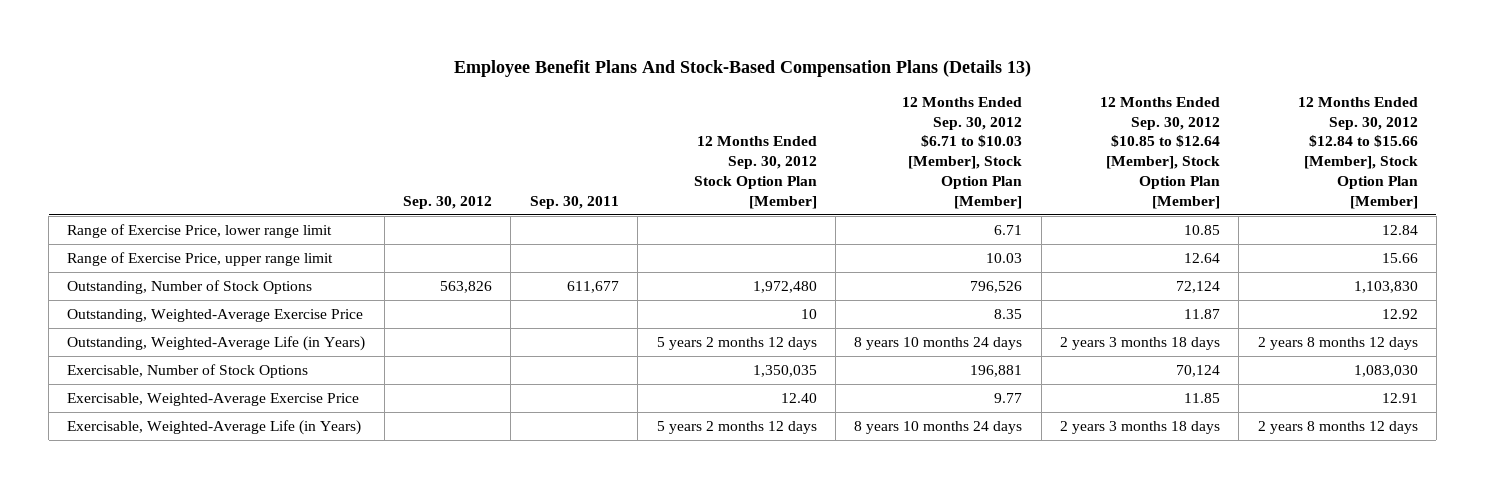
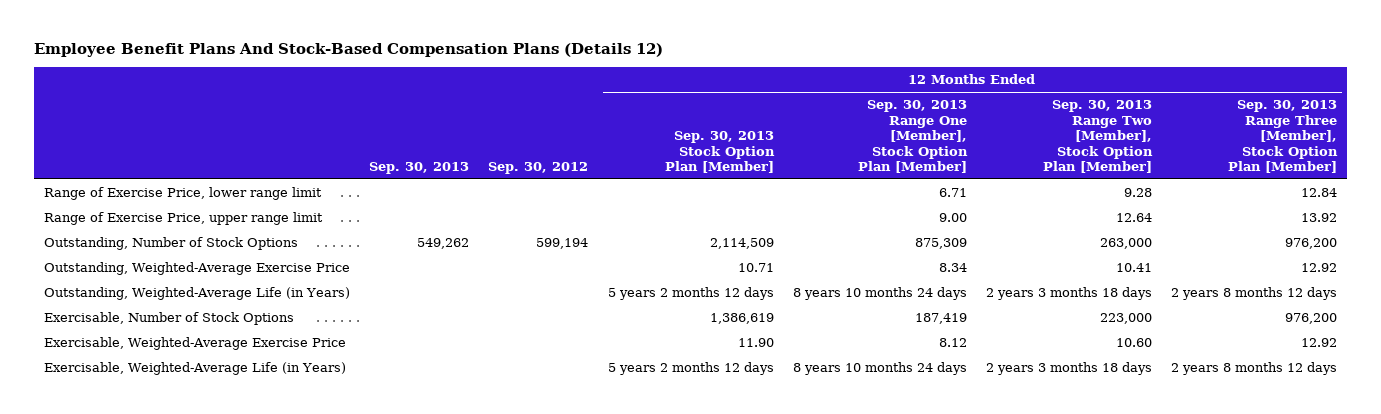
- Employee Benefit Plans And Stock-Based Compensation Plans (Details 13)
+ Employee Benefit Plans And Stock-Based Compensation Plans (Details 12)
- | Sep. 30, 2012 | Sep. 30, 2011 | 12 Months Ended Sep. 30, 2012 Stock Option Plan [Member] | 12 Months Ended Sep. 30, 2012 $6.71 to $10.03 [Member], Stock Option Plan [Member] | 12 Months Ended Sep. 30, 2012 $10.85 to $12.64 [Member], Stock Option Plan [Member] | 12 Months Ended Sep. 30, 2012 $12.84 to $15.66 [Member], Stock Option Plan [Member]
+ | Sep. 30, 2013 | Sep. 30, 2012 | 12 Months Ended Sep. 30, 2013 Stock Option Plan [Member] | 12 Months Ended Sep. 30, 2013 Range One [Member], Stock Option Plan [Member] | 12 Months Ended Sep. 30, 2013 Range Two [Member], Stock Option Plan [Member] | 12 Months Ended Sep. 30, 2013 Range Three [Member], Stock Option Plan [Member]
- Outstanding, Number of Stock Options | 563,826 | 611,677 | 1,972,480 | 796,526 | 72,124 | 1,103,830
+ Outstanding, Number of Stock Options | 549,262 | 599,194 | 2,114,509 | 875,309 | 263,000 | 976,200

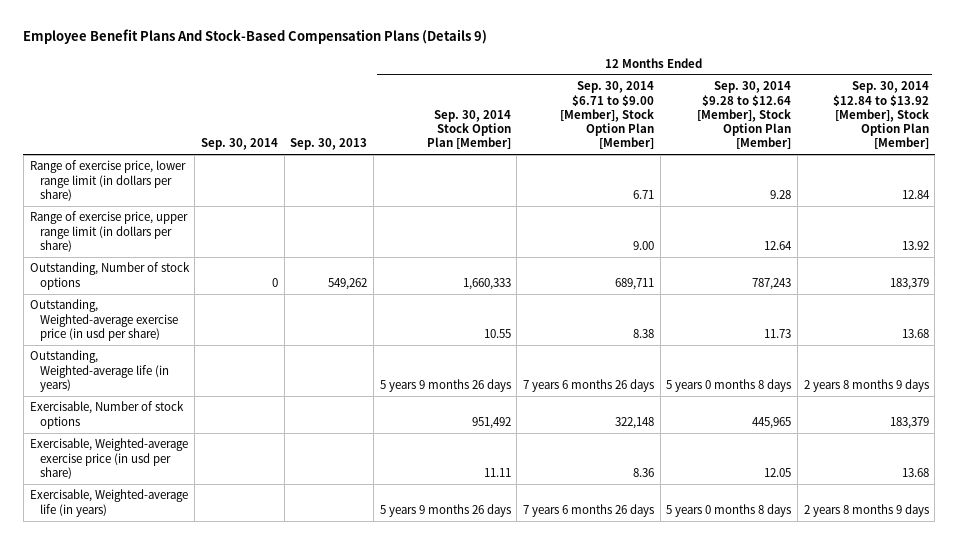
- Employee Benefit Plans And Stock-Based Compensation Plans (Details 12)
+ Employee Benefit Plans And Stock-Based Compensation Plans (Details 9)
- | Sep. 30, 2013 | Sep. 30, 2012 | 12 Months Ended Sep. 30, 2013 Stock Option Plan [Member] | 12 Months Ended Sep. 30, 2013 Range One [Member], Stock Option Plan [Member] | 12 Months Ended Sep. 30, 2013 Range Two [Member], Stock Option Plan [Member] | 12 Months Ended Sep. 30, 2013 Range Three [Member], Stock Option Plan [Member]
+ | Sep. 30, 2014 | Sep. 30, 2013 | 12 Months Ended Sep. 30, 2014 Stock Option Plan [Member] | 12 Months Ended Sep. 30, 2014 $6.71 to $9.00 [Member], Stock Option Plan [Member] | 12 Months Ended Sep. 30, 2014 $9.28 to $12.64 [Member], Stock Option Plan [Member] | 12 Months Ended Sep. 30, 2014 $12.84 to $13.92 [Member], Stock Option Plan [Member]
- Range of Exercise Price, lower range limit | | | | 6.71 | 9.28 | 12.84
- Range of Exercise Price, upper range limit | | | | 9.00 | 12.64 | 13.92
- Outstanding, Number of Stock Options | 549,262 | 599,194 | 2,114,509 | 875,309 | 263,000 | 976,200
- Outstanding, Weighted-Average Exercise Price | | | 10.71 | 8.34 | 10.41 | 12.92
- Outstanding, Weighted-Average Life (in Years) | | | 5 years 2 months 12 days | 8 years 10 months 24 days | 2 years 3 months 18 days | 2 years 8 months 12 days
- Exercisable, Number of Stock Options | | | 1,386,619 | 187,419 | 223,000 | 976,200
- Exercisable, Weighted-Average Exercise Price | | | 11.90 | 8.12 | 10.60 | 12.92
- Exercisable, Weighted-Average Life (in Years) | | | 5 years 2 months 12 days | 8 years 10 months 24 days | 2 years 3 months 18 days | 2 years 8 months 12 days
+ Range of exercise price, lower range limit (in dollars per share) | | | | 6.71 | 9.28 | 12.84
+ Range of exercise price, upper range limit (in dollars per share) | | | | 9.00 | 12.64 | 13.92
+ Outstanding, Number of stock options | 0 | 549,262 | 1,660,333 | 689,711 | 787,243 | 183,379
+ Outstanding, Weighted-average exercise price (in usd per share) | | | 10.55 | 8.38 | 11.73 | 13.68
+ Outstanding, Weighted-average life (in years) | | | 5 years 9 months 26 days | 7 years 6 months 26 days | 5 years 0 months 8 days | 2 years 8 months 9 days
+ Exercisable, Number of stock options | | | 951,492 | 322,148 | 445,965 | 183,379
+ Exercisable, Weighted-average exercise price (in usd per share) | | | 11.11 | 8.36 | 12.05 | 13.68
+ Exercisable, Weighted-average life (in years) | | | 5 years 9 months 26 days | 7 years 6 months 26 days | 5 years 0 months 8 days | 2 years 8 months 9 days

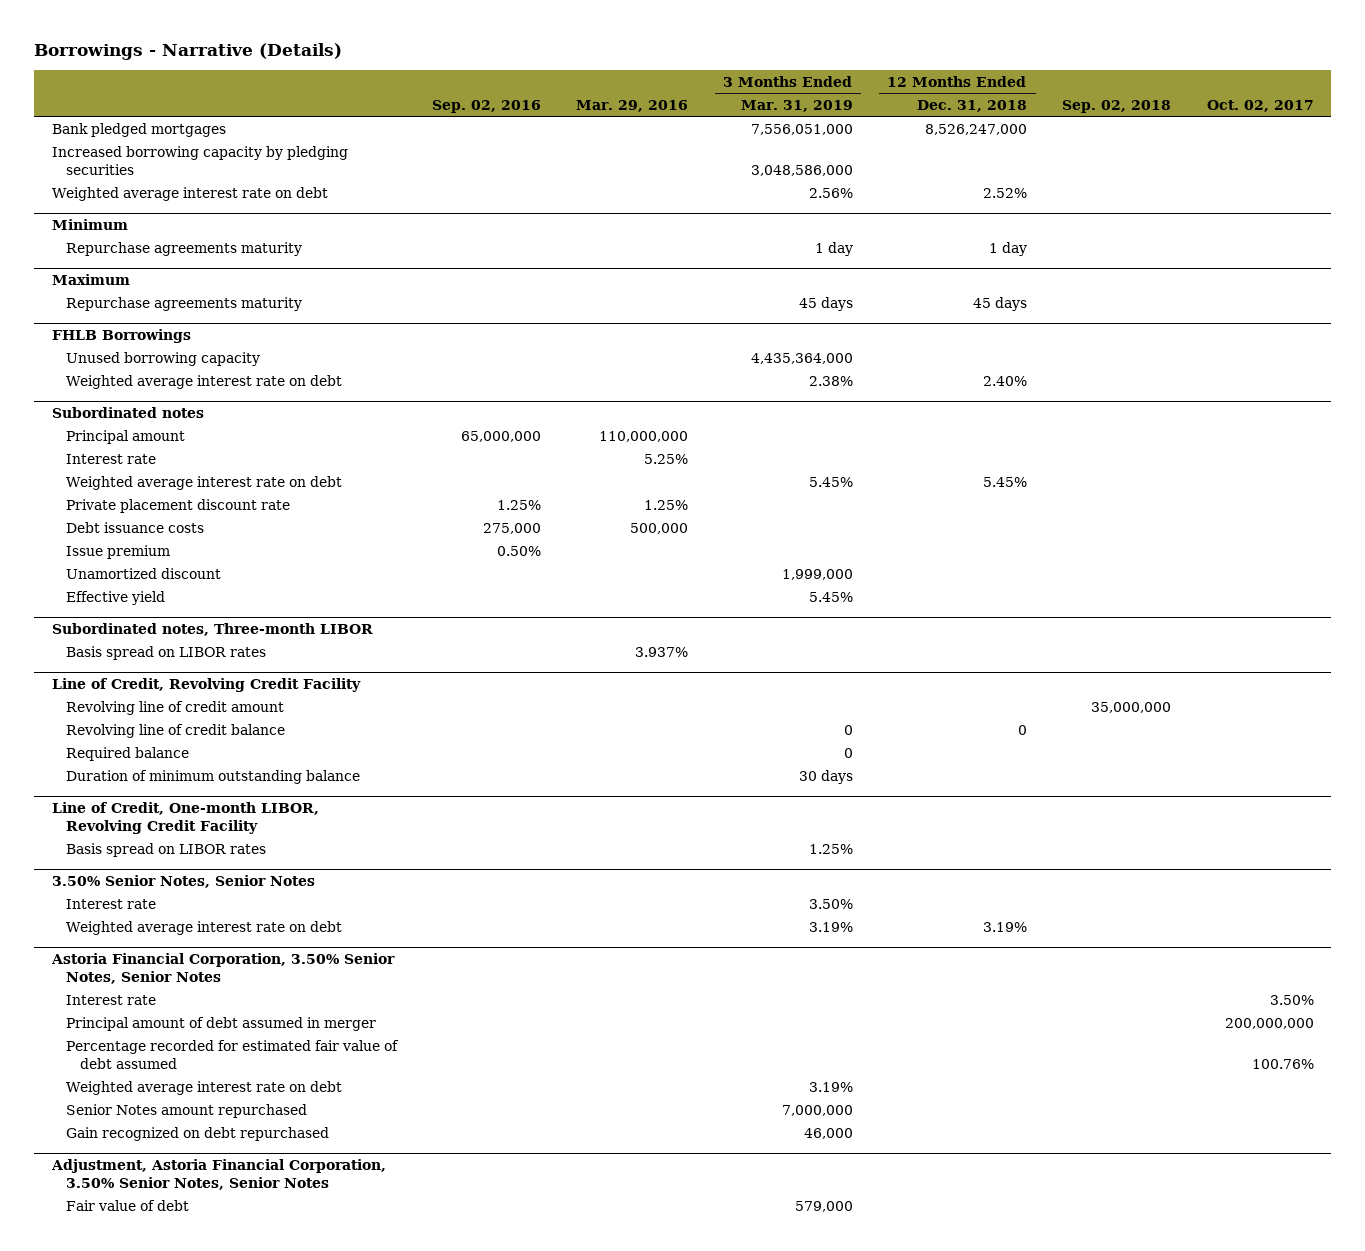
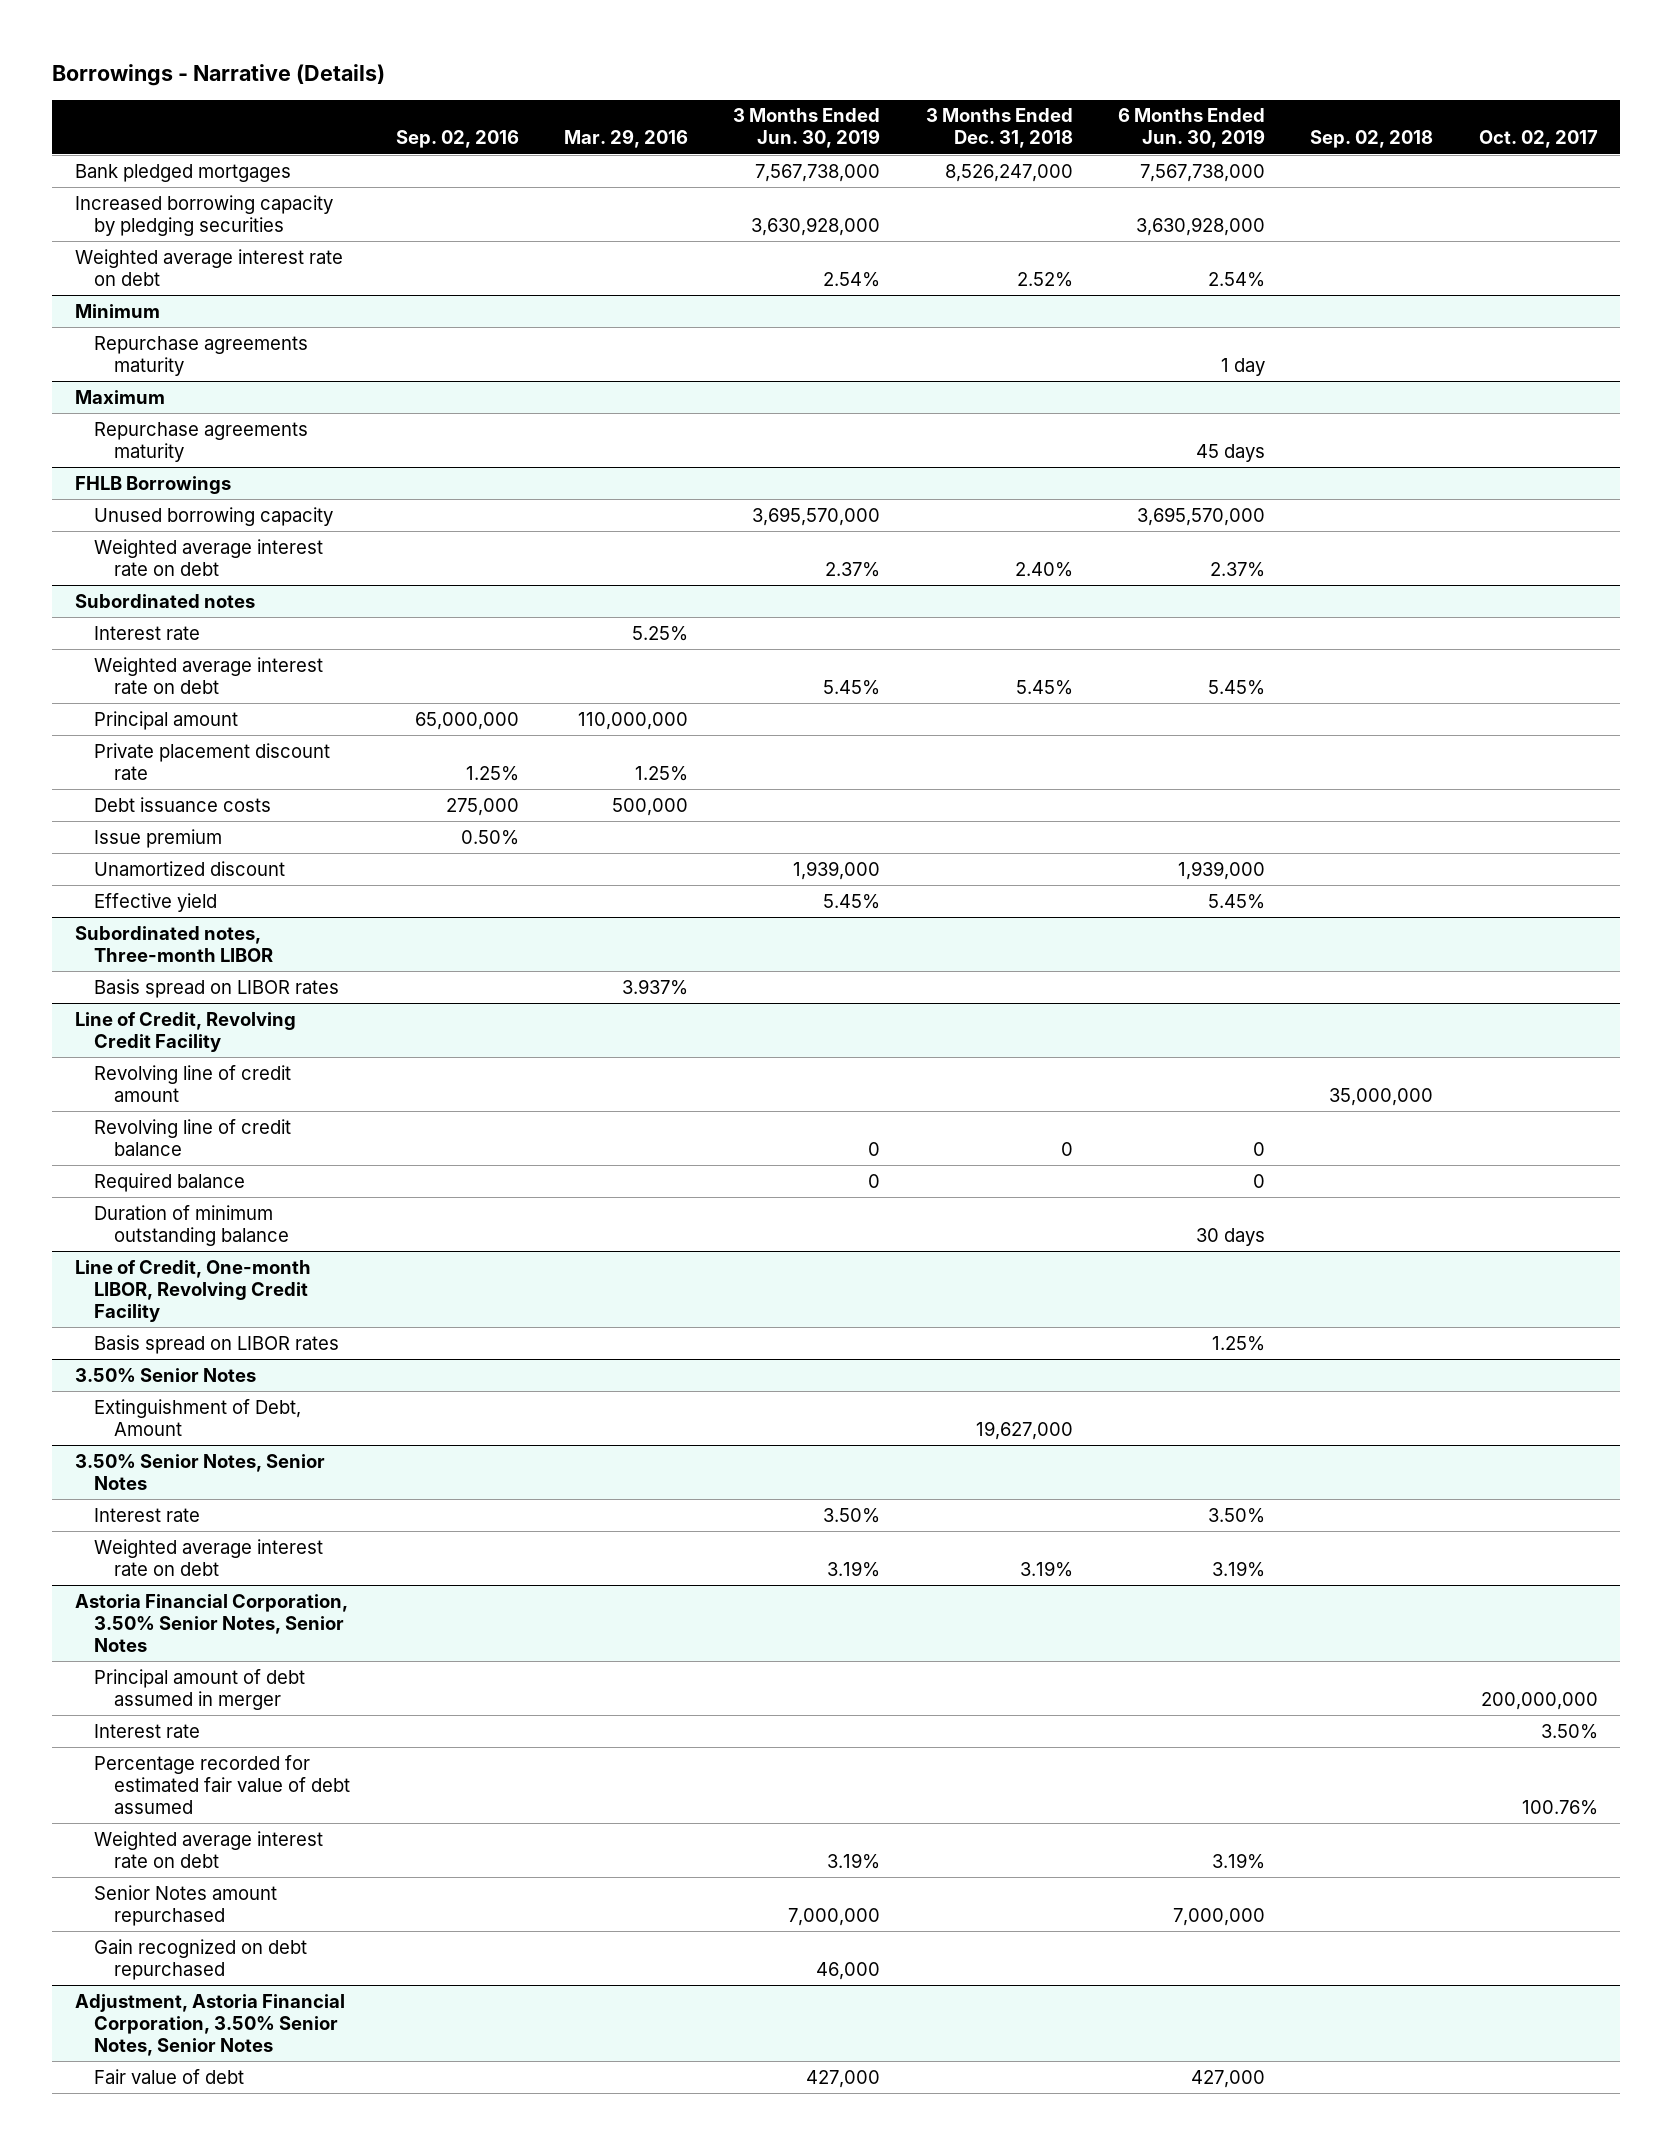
- | Sep. 02, 2016 | Mar. 29, 2016 | 3 Months Ended Mar. 31, 2019 | 12 Months Ended Dec. 31, 2018 | Sep. 02, 2018 | Oct. 02, 2017
+ | Sep. 02, 2016 | Mar. 29, 2016 | 3 Months Ended Jun. 30, 2019 | 3 Months Ended Dec. 31, 2018 | 6 Months Ended Jun. 30, 2019 | Sep. 02, 2018 | Oct. 02, 2017
@ Subordinated notes
moved down: Principal amount | 65,000,000 | 110,000,000 | | | | |
+ 3.50% Senior Notes
+ Extinguishment of Debt, Amount | | | | 19,627,000 | | |
@ Astoria Financial Corporation, 3.50% Senior Notes, Senior Notes
moved down: Interest rate | | | | | | | 3.50%

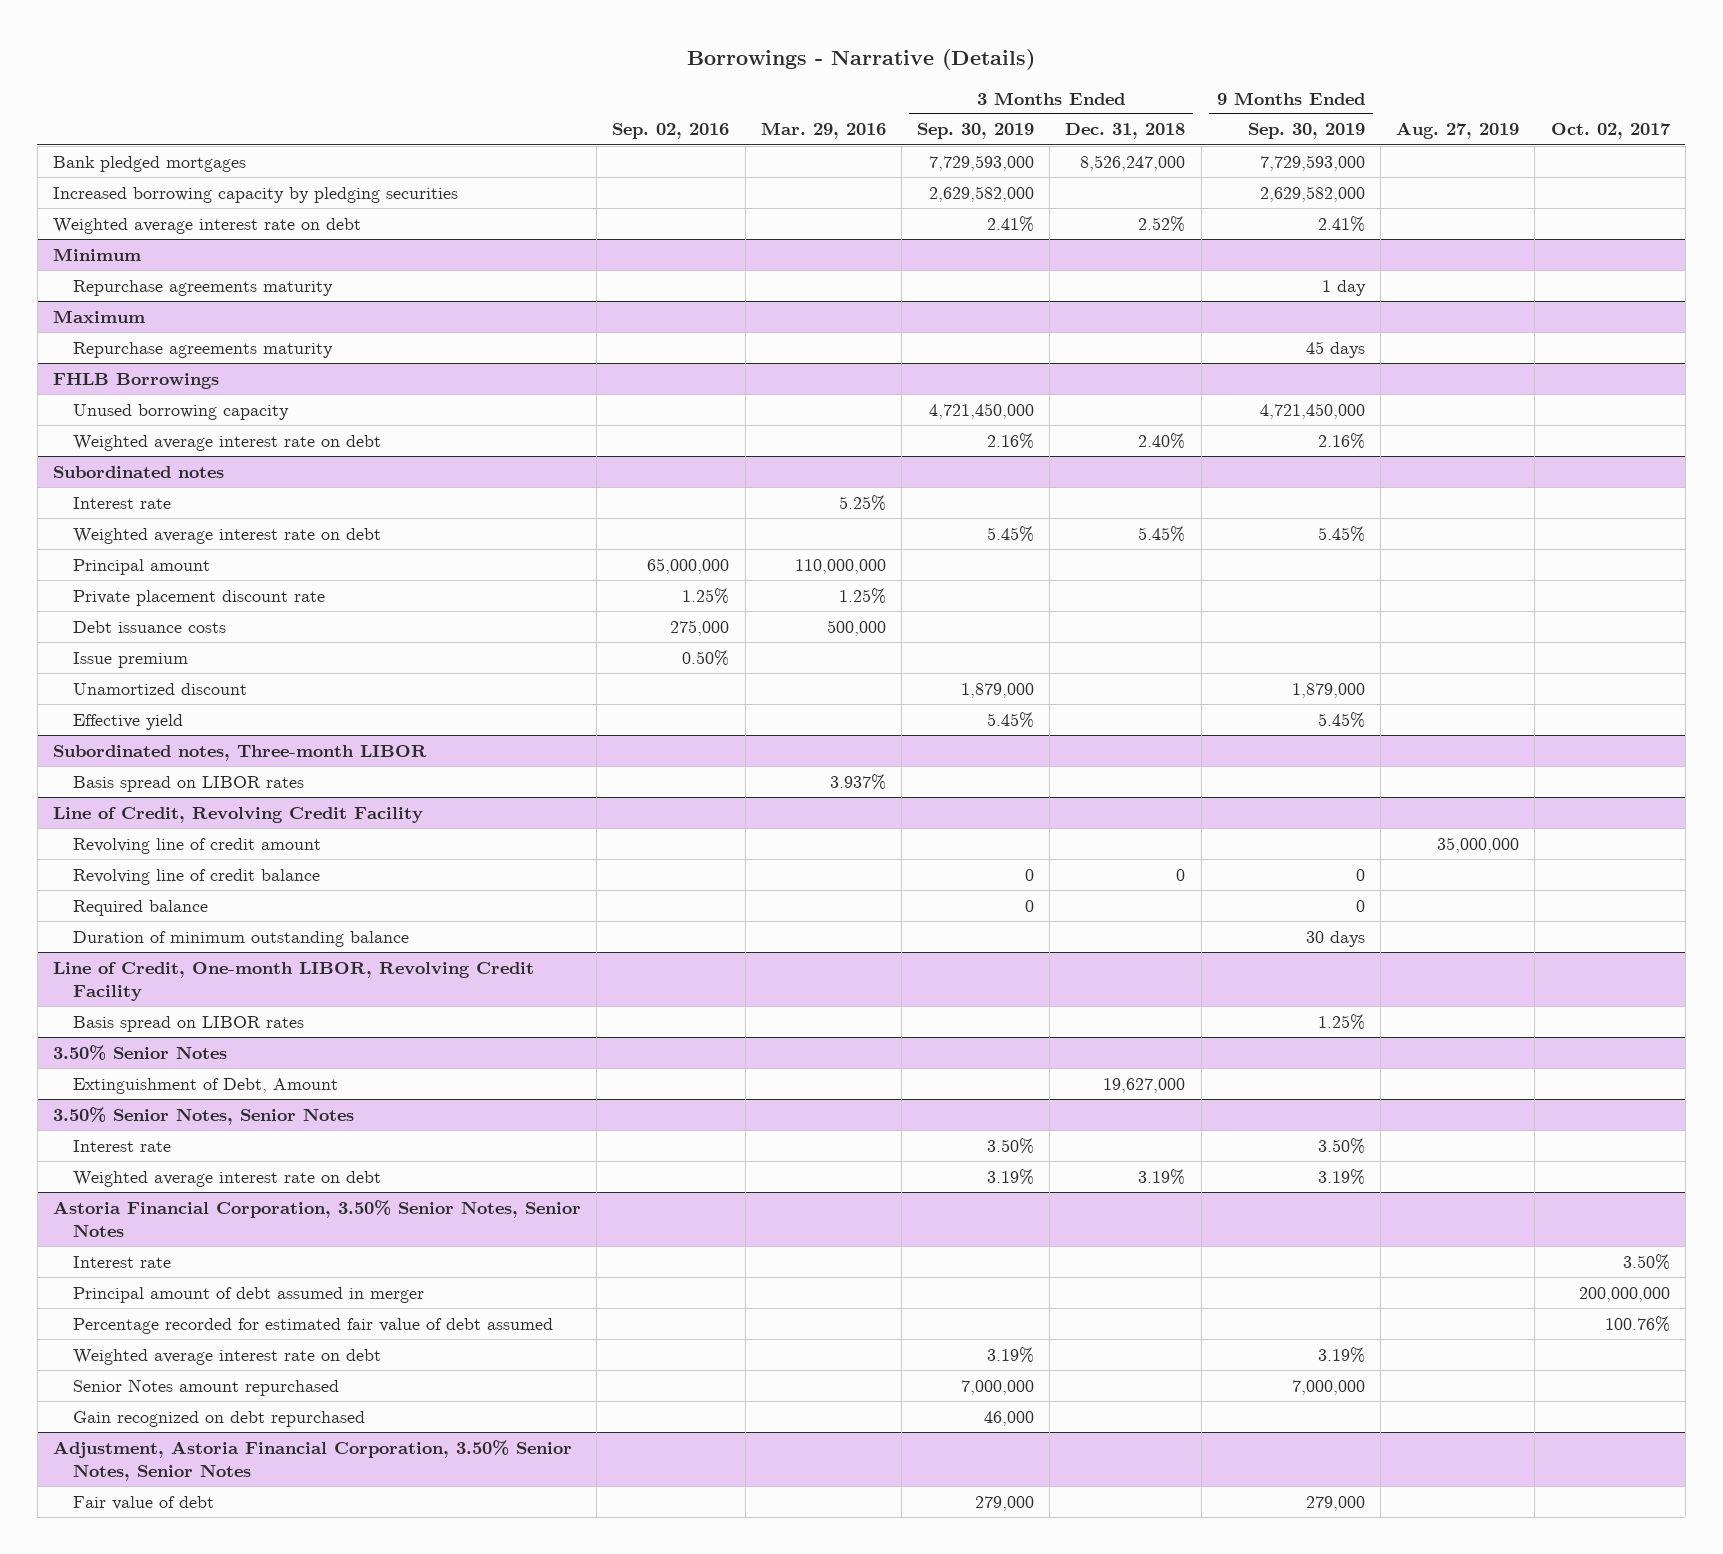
- | Sep. 02, 2016 | Mar. 29, 2016 | 3 Months Ended Jun. 30, 2019 | 3 Months Ended Dec. 31, 2018 | 6 Months Ended Jun. 30, 2019 | Sep. 02, 2018 | Oct. 02, 2017
+ | Sep. 02, 2016 | Mar. 29, 2016 | 3 Months Ended Sep. 30, 2019 | 3 Months Ended Dec. 31, 2018 | 9 Months Ended Sep. 30, 2019 | Aug. 27, 2019 | Oct. 02, 2017
@ Astoria Financial Corporation, 3.50% Senior Notes, Senior Notes
moved down: Principal amount of debt assumed in merger | | | | | | | 200,000,000

